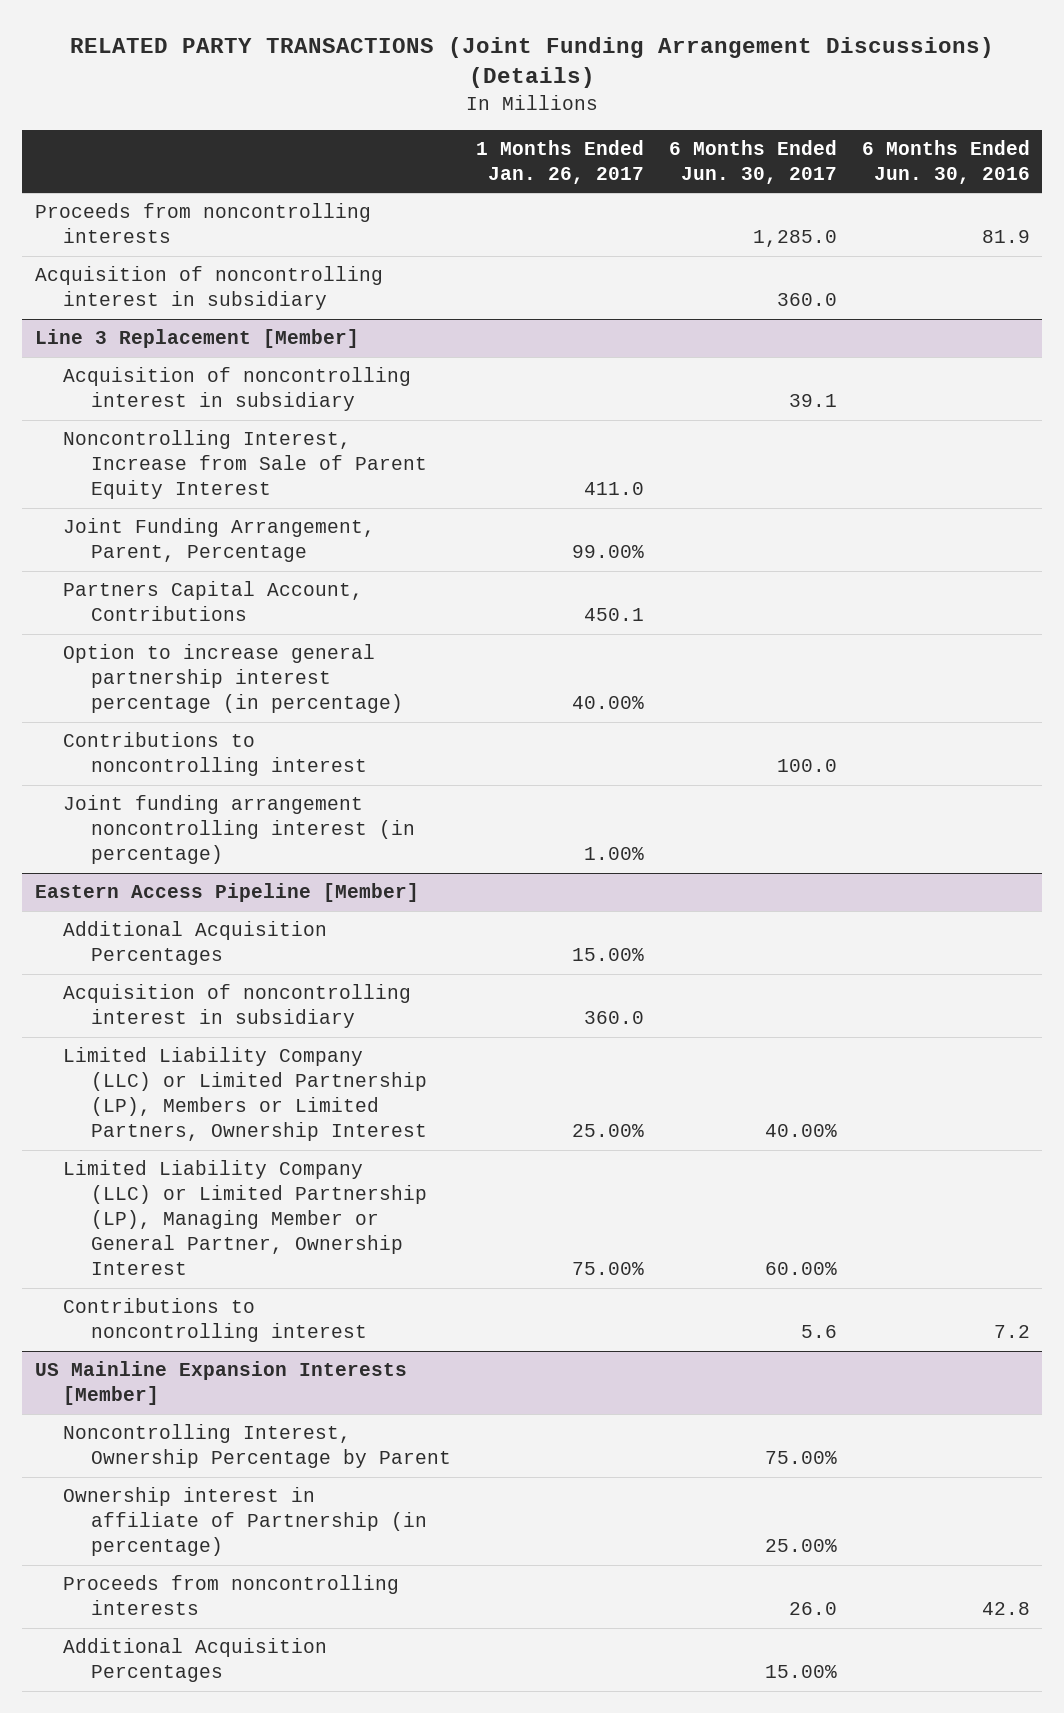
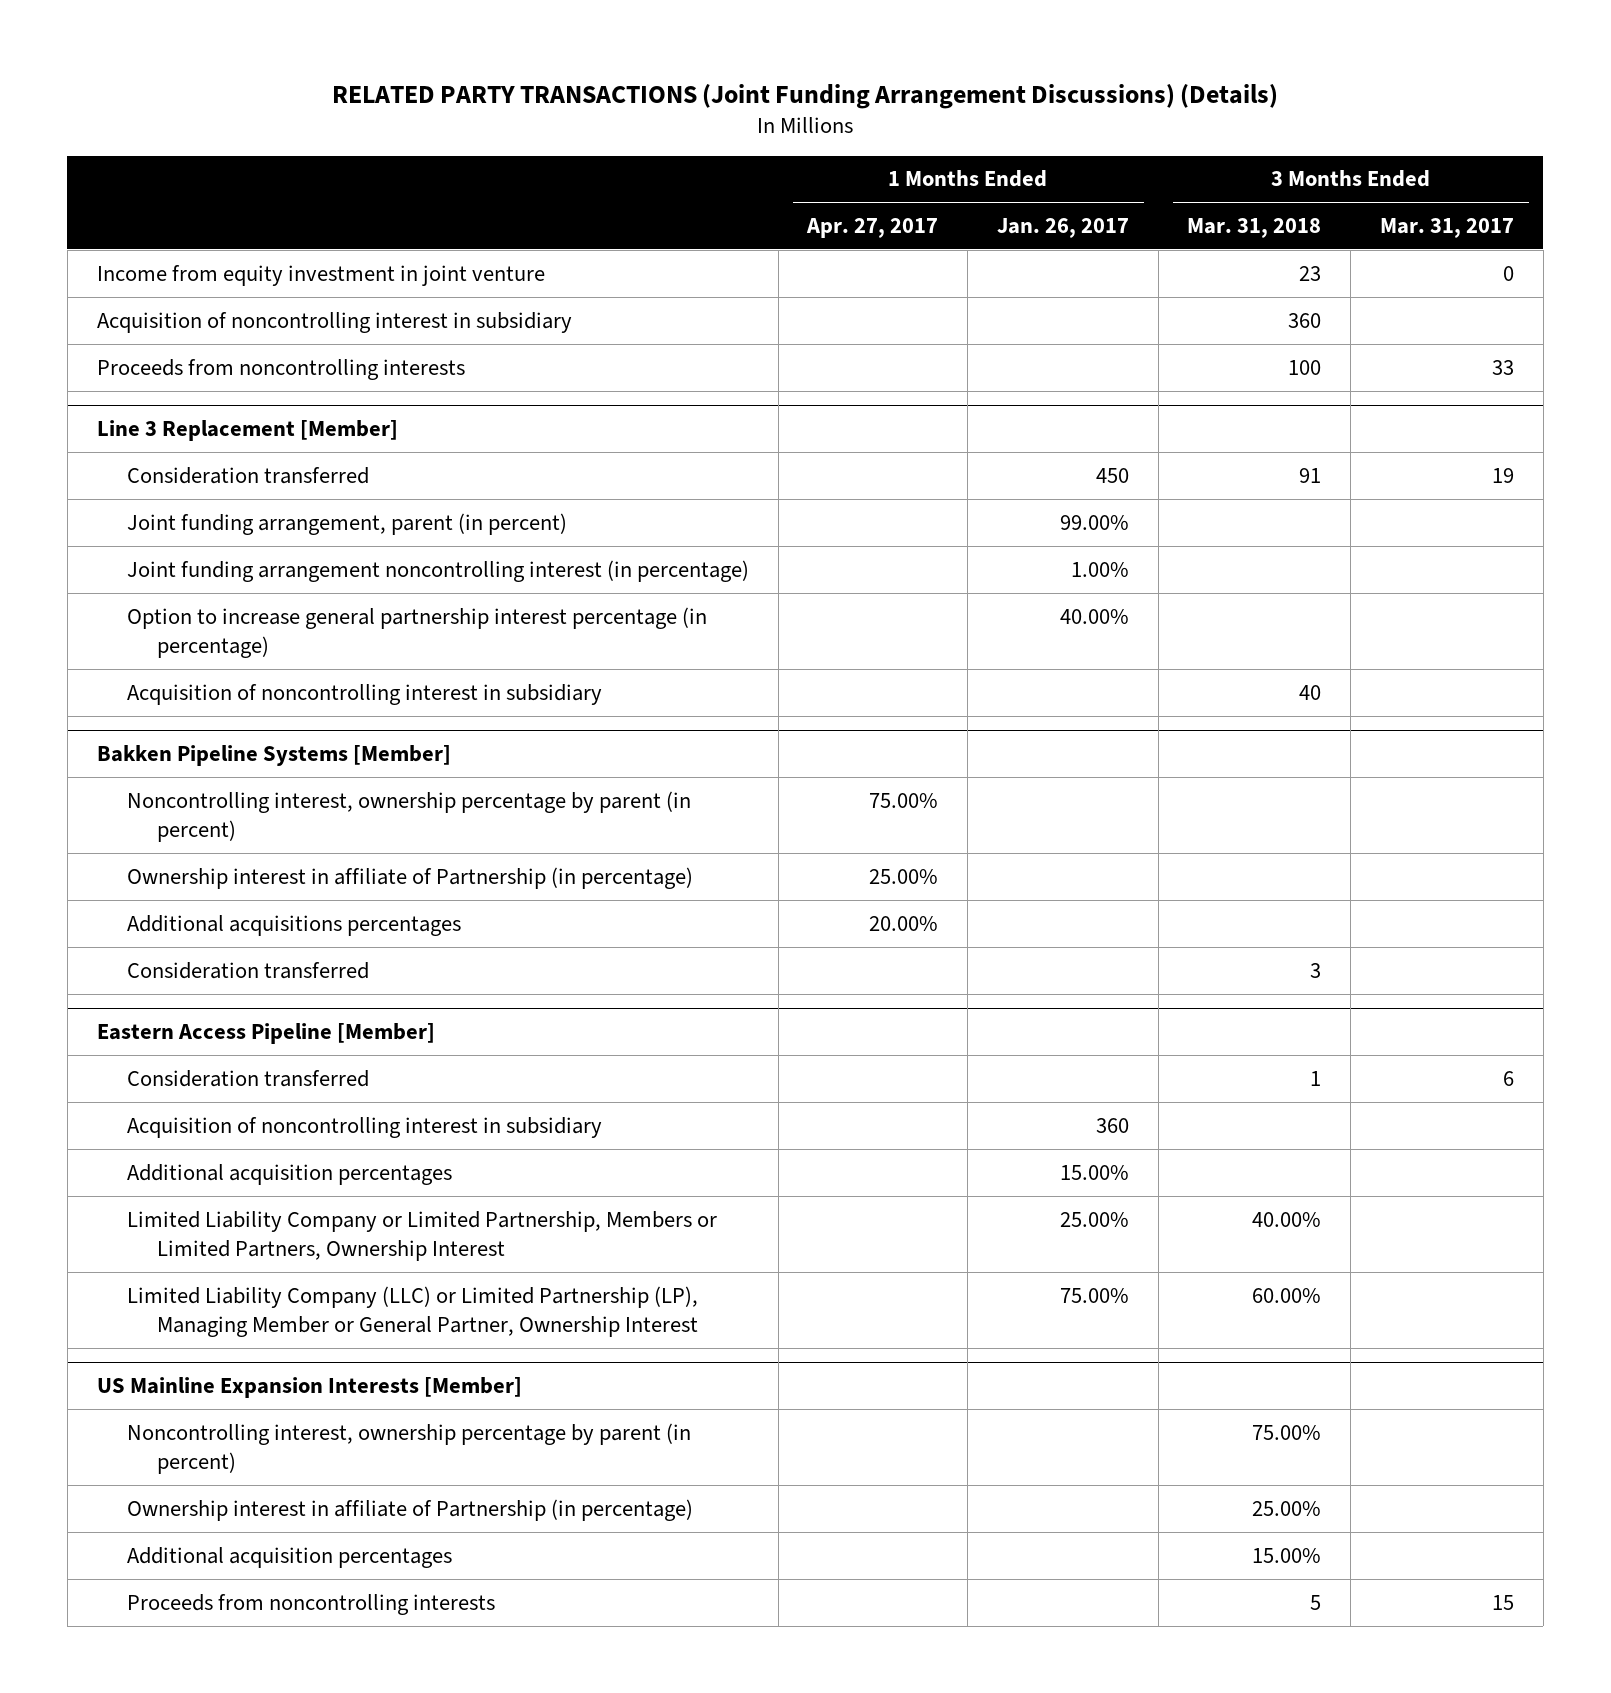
- | 1 Months Ended Jan. 26, 2017 | 6 Months Ended Jun. 30, 2017 | 6 Months Ended Jun. 30, 2016
+ | 1 Months Ended Apr. 27, 2017 | 1 Months Ended Jan. 26, 2017 | 3 Months Ended Mar. 31, 2018 | 3 Months Ended Mar. 31, 2017
+ Income from equity investment in joint venture | | | 23 | 0
moved down: Proceeds from noncontrolling interests | | | 100 | 33
@ Line 3 Replacement [Member]
- Noncontrolling Interest, Increase from Sale of Parent Equity Interest | 411.0 | |
- Joint Funding Arrangement, Parent, Percentage | 99.00% | |
- Partners Capital Account, Contributions | 450.1 | |
- Contributions to noncontrolling interest | | 100.0 |
+ Consideration transferred | | 450 | 91 | 19
+ Joint funding arrangement, parent (in percent) | | 99.00% | |
moved down: Option to increase general partnership interest percentage (in percentage) | | 40.00% | |
moved down: Acquisition of noncontrolling interest in subsidiary | | | 40 |
+ Bakken Pipeline Systems [Member]
+ Noncontrolling interest, ownership percentage by parent (in percent) | 75.00% | | |
+ Ownership interest in affiliate of Partnership (in percentage) | 25.00% | | |
+ Additional acquisitions percentages | 20.00% | | |
+ Consideration transferred | | | 3 |
@ Eastern Access Pipeline [Member]
- Additional Acquisition Percentages | 15.00% | |
- Acquisition of noncontrolling interest in subsidiary | 360.0 | |
- Limited Liability Company (LLC) or Limited Partnership (LP), Members or Limited Partners, Ownership Interest | 25.00% | 40.00% |
+ Consideration transferred | | | 1 | 6
+ Acquisition of noncontrolling interest in subsidiary | | 360 | |
+ Additional acquisition percentages | | 15.00% | |
+ Limited Liability Company or Limited Partnership, Members or Limited Partners, Ownership Interest | | 25.00% | 40.00% |
- Contributions to noncontrolling interest | | 5.6 | 7.2
@ US Mainline Expansion Interests [Member]
- Noncontrolling Interest, Ownership Percentage by Parent | | 75.00% |
+ Noncontrolling interest, ownership percentage by parent (in percent) | | | 75.00% |
+ Additional acquisition percentages | | | 15.00% |
- Additional Acquisition Percentages | | 15.00% |

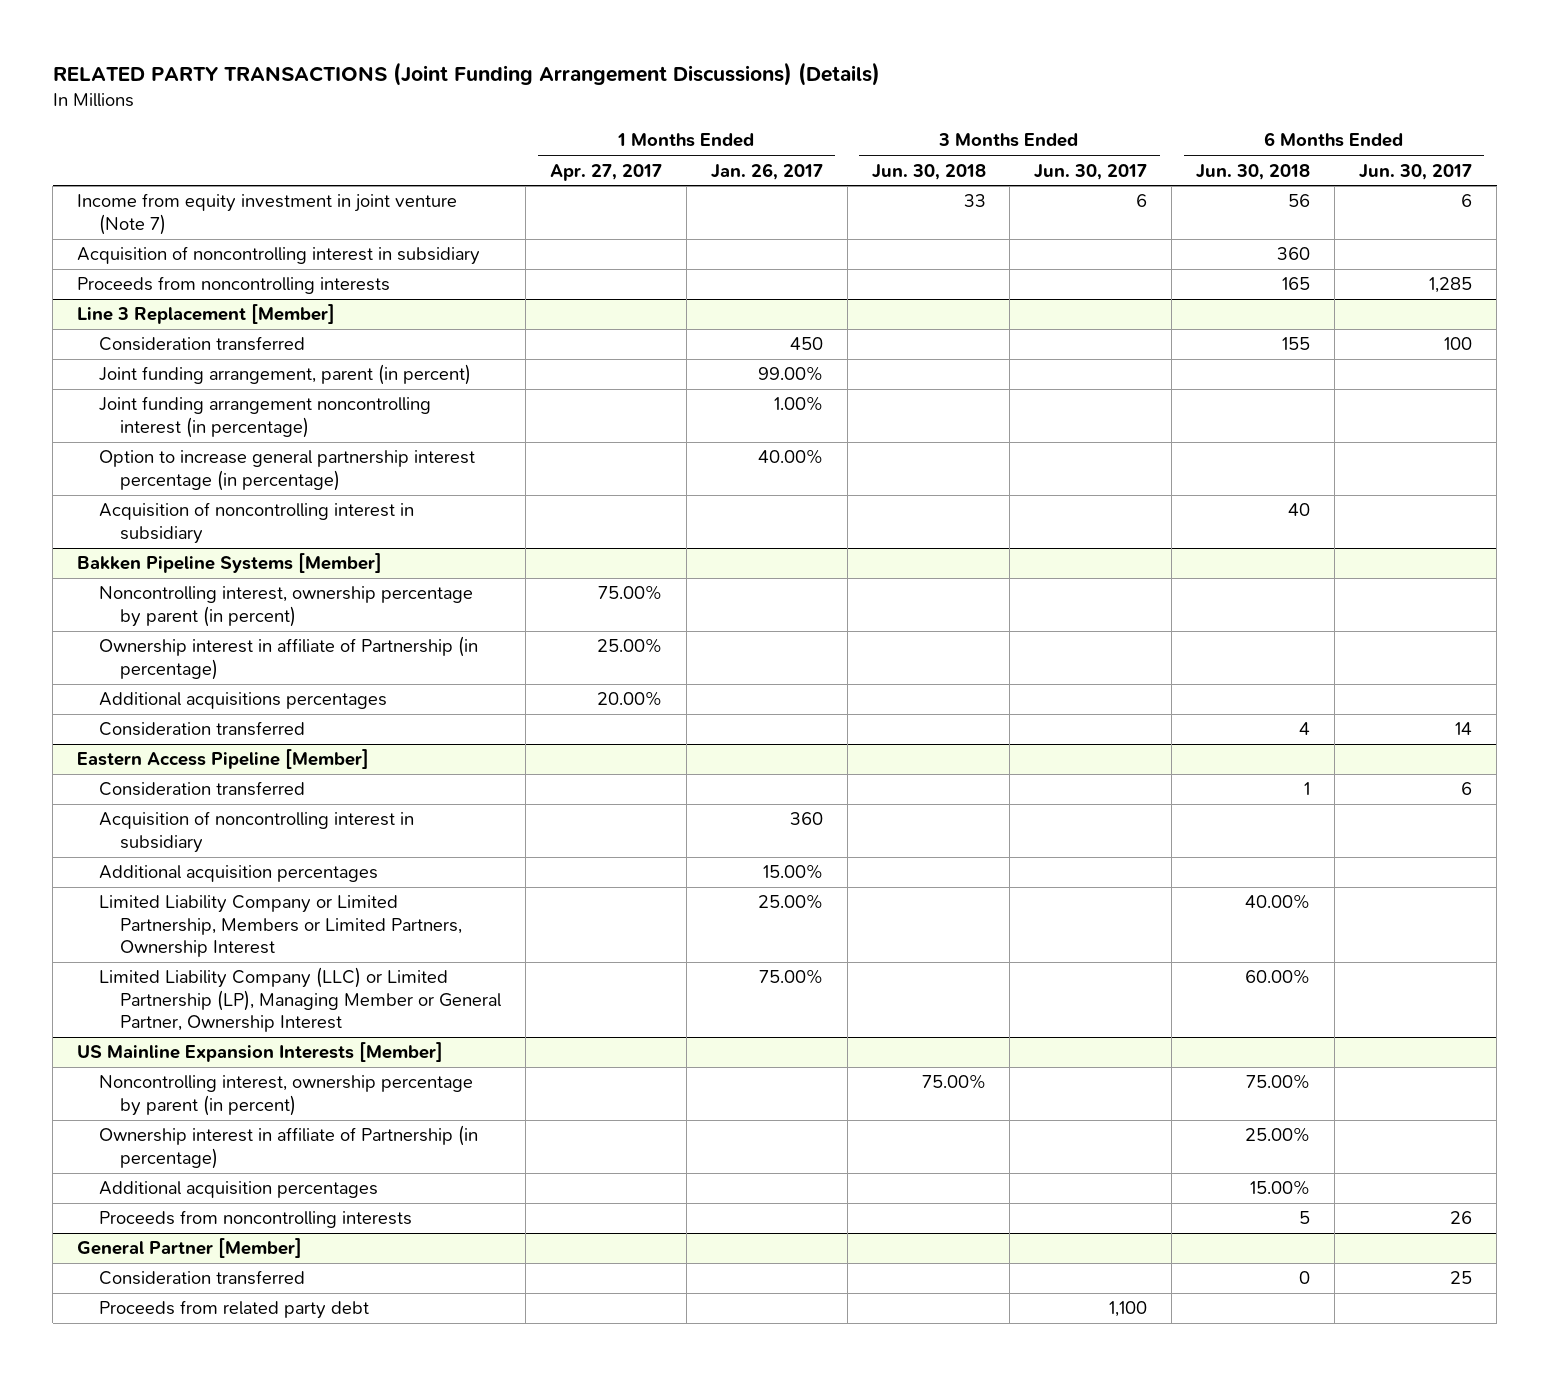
- | 1 Months Ended Apr. 27, 2017 | 1 Months Ended Jan. 26, 2017 | 3 Months Ended Mar. 31, 2018 | 3 Months Ended Mar. 31, 2017
+ | 1 Months Ended Apr. 27, 2017 | 1 Months Ended Jan. 26, 2017 | 3 Months Ended Jun. 30, 2018 | 3 Months Ended Jun. 30, 2017 | 6 Months Ended Jun. 30, 2018 | 6 Months Ended Jun. 30, 2017
- Income from equity investment in joint venture | | | 23 | 0
+ Income from equity investment in joint venture (Note 7) | | | 33 | 6 | 56 | 6
+ General Partner [Member]
+ Consideration transferred | | | | | 0 | 25
+ Proceeds from related party debt | | | | 1,100 | |

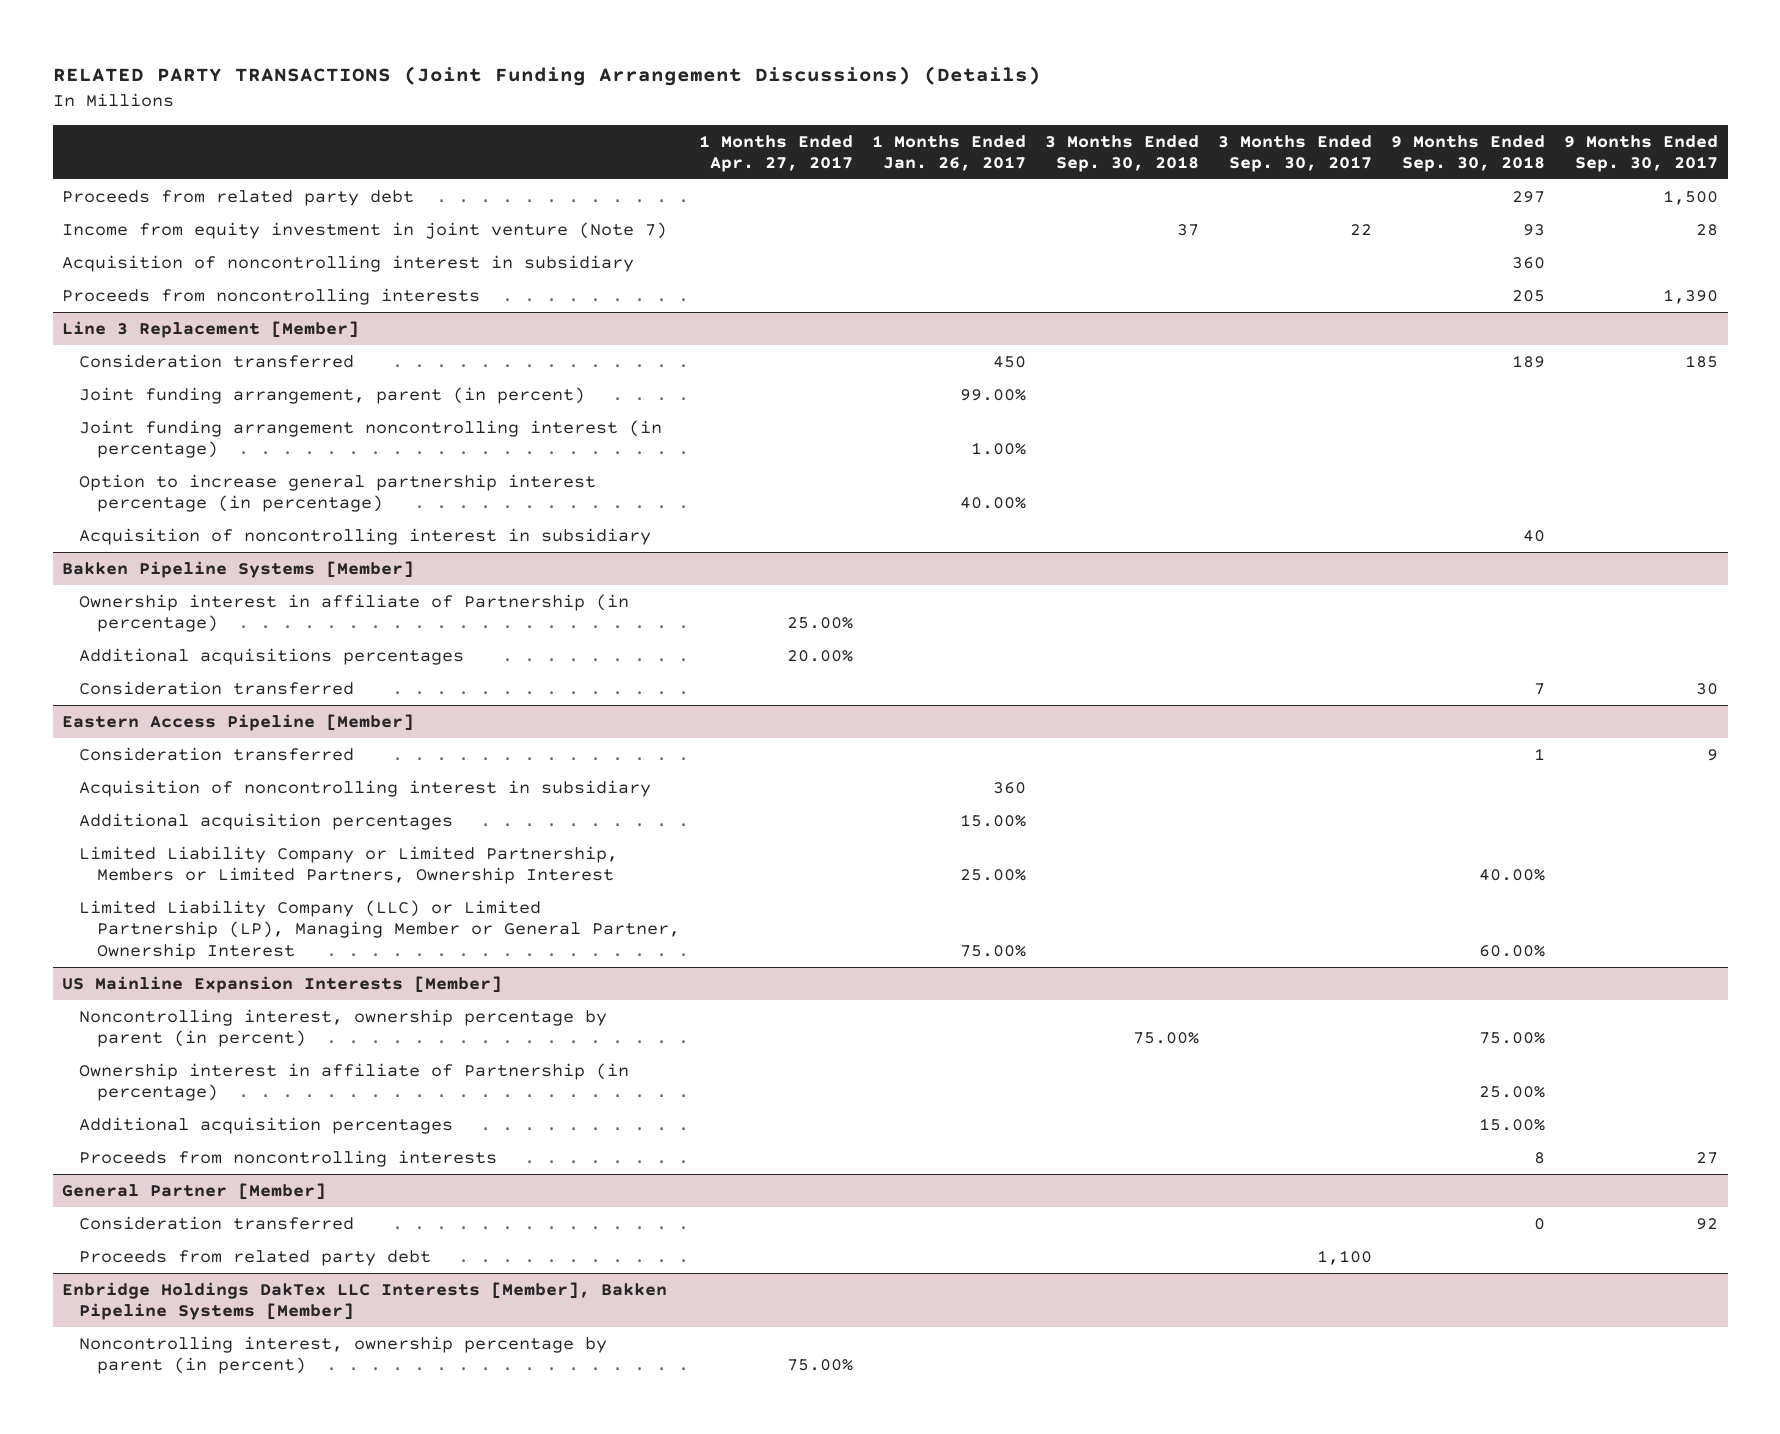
- | 1 Months Ended Apr. 27, 2017 | 1 Months Ended Jan. 26, 2017 | 3 Months Ended Jun. 30, 2018 | 3 Months Ended Jun. 30, 2017 | 6 Months Ended Jun. 30, 2018 | 6 Months Ended Jun. 30, 2017
+ | 1 Months Ended Apr. 27, 2017 | 1 Months Ended Jan. 26, 2017 | 3 Months Ended Sep. 30, 2018 | 3 Months Ended Sep. 30, 2017 | 9 Months Ended Sep. 30, 2018 | 9 Months Ended Sep. 30, 2017
+ Proceeds from related party debt | | | | | 297 | 1,500
@ Bakken Pipeline Systems [Member]
- Noncontrolling interest, ownership percentage by parent (in percent) | 75.00% | | | | |
+ Enbridge Holdings DakTex LLC Interests [Member], Bakken Pipeline Systems [Member]
+ Noncontrolling interest, ownership percentage by parent (in percent) | 75.00% | | | | |

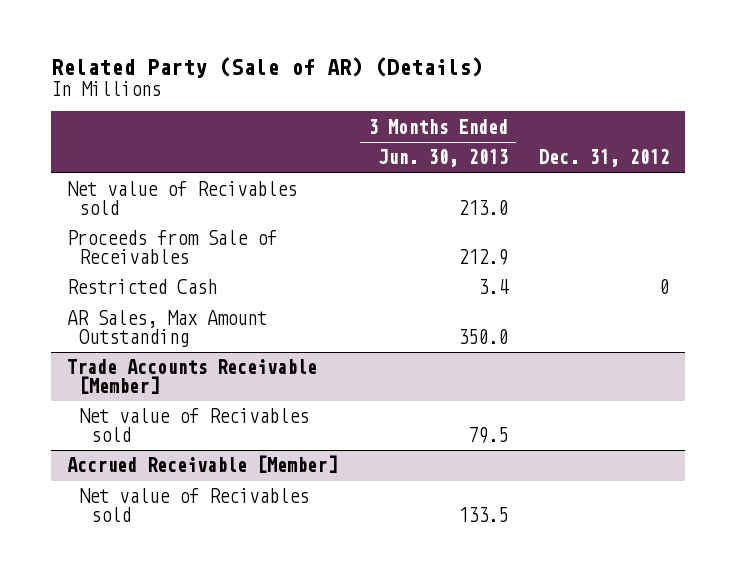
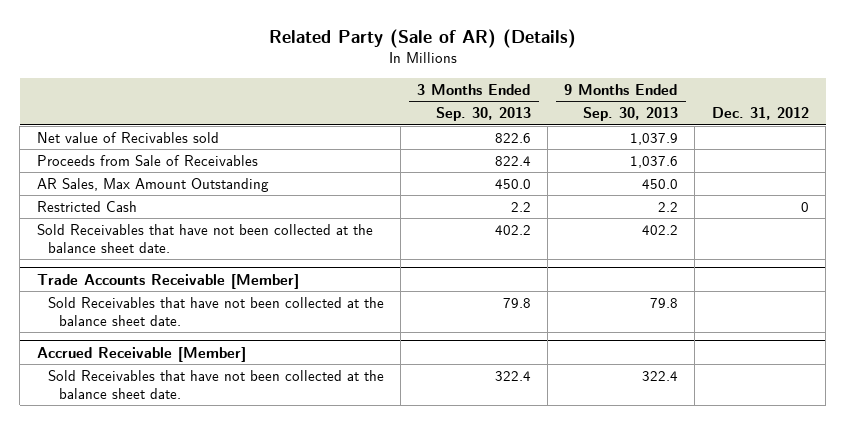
- | 3 Months Ended Jun. 30, 2013 | Dec. 31, 2012
+ | 3 Months Ended Sep. 30, 2013 | 9 Months Ended Sep. 30, 2013 | Dec. 31, 2012
moved down: Restricted Cash | 2.2 | 2.2 | 0
+ Sold Receivables that have not been collected at the balance sheet date. | 402.2 | 402.2 |
@ Trade Accounts Receivable [Member]
- Net value of Recivables sold | 79.5 |
+ Sold Receivables that have not been collected at the balance sheet date. | 79.8 | 79.8 |
@ Accrued Receivable [Member]
- Net value of Recivables sold | 133.5 |
+ Sold Receivables that have not been collected at the balance sheet date. | 322.4 | 322.4 |

